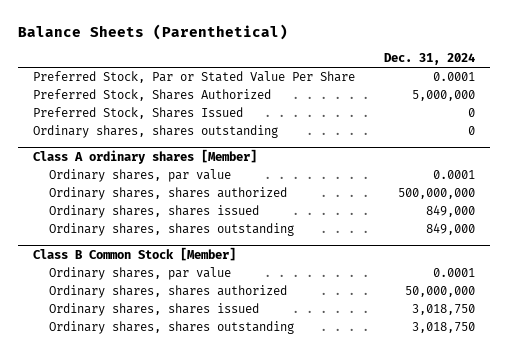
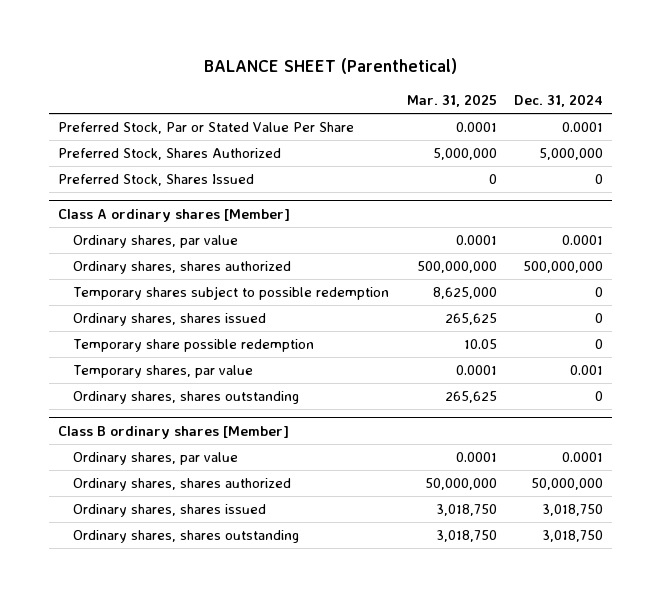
- Balance Sheets (Parenthetical)
+ BALANCE SHEET (Parenthetical)
- | Dec. 31, 2024
+ | Mar. 31, 2025 | Dec. 31, 2024
- Ordinary shares, shares outstanding | 0
@ Class A ordinary shares [Member]
- Ordinary shares, shares issued | 849,000
- Ordinary shares, shares outstanding | 849,000
- Class B Common Stock [Member]
@ Class A ordinary shares [Member]
+ Temporary shares subject to possible redemption | 8,625,000 | 0
+ Ordinary shares, shares issued | 265,625 | 0
+ Temporary share possible redemption | 10.05 | 0
+ Temporary shares, par value | 0.0001 | 0.001
+ Ordinary shares, shares outstanding | 265,625 | 0
+ Class B ordinary shares [Member]

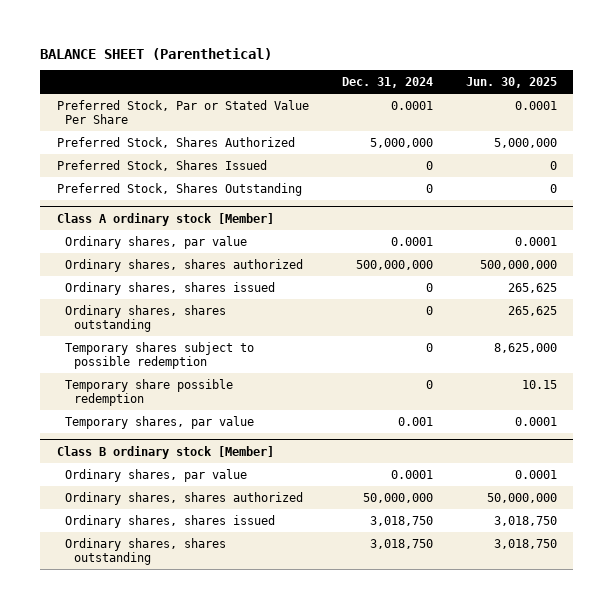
- | Mar. 31, 2025 | Dec. 31, 2024
+ | Dec. 31, 2024 | Jun. 30, 2025
- Class A ordinary shares [Member]
+ Preferred Stock, Shares Outstanding | 0 | 0
+ Class A ordinary stock [Member]
- Temporary shares subject to possible redemption | 8,625,000 | 0
+ Ordinary shares, shares outstanding | 0 | 265,625
+ Temporary shares subject to possible redemption | 0 | 8,625,000
- Ordinary shares, shares outstanding | 265,625 | 0
- Class B ordinary shares [Member]
+ Class B ordinary stock [Member]

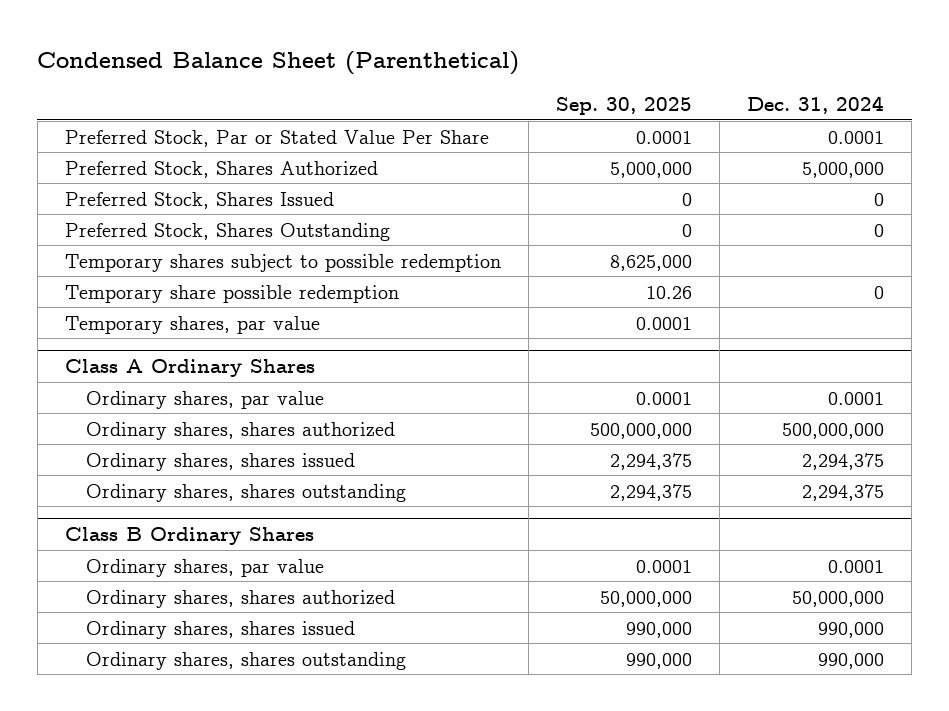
- BALANCE SHEET (Parenthetical)
+ Condensed Balance Sheet (Parenthetical)
- | Dec. 31, 2024 | Jun. 30, 2025
+ | Sep. 30, 2025 | Dec. 31, 2024
- Class A ordinary stock [Member]
+ Temporary shares subject to possible redemption | 8,625,000 |
+ Temporary share possible redemption | 10.26 | 0
+ Temporary shares, par value | 0.0001 |
+ Class A Ordinary Shares
- Ordinary shares, shares issued | 0 | 265,625
- Ordinary shares, shares outstanding | 0 | 265,625
- Temporary shares subject to possible redemption | 0 | 8,625,000
- Temporary share possible redemption | 0 | 10.15
- Temporary shares, par value | 0.001 | 0.0001
- Class B ordinary stock [Member]
+ Ordinary shares, shares issued | 2,294,375 | 2,294,375
+ Ordinary shares, shares outstanding | 2,294,375 | 2,294,375
+ Class B Ordinary Shares
- Ordinary shares, shares issued | 3,018,750 | 3,018,750
- Ordinary shares, shares outstanding | 3,018,750 | 3,018,750
+ Ordinary shares, shares issued | 990,000 | 990,000
+ Ordinary shares, shares outstanding | 990,000 | 990,000

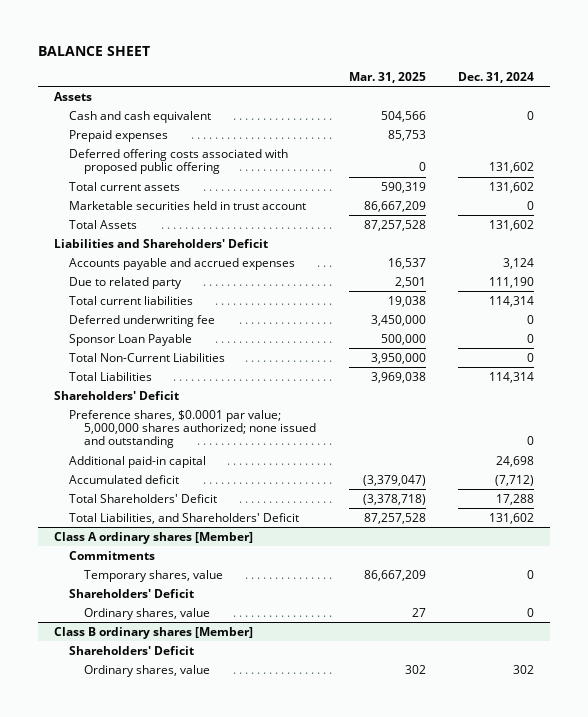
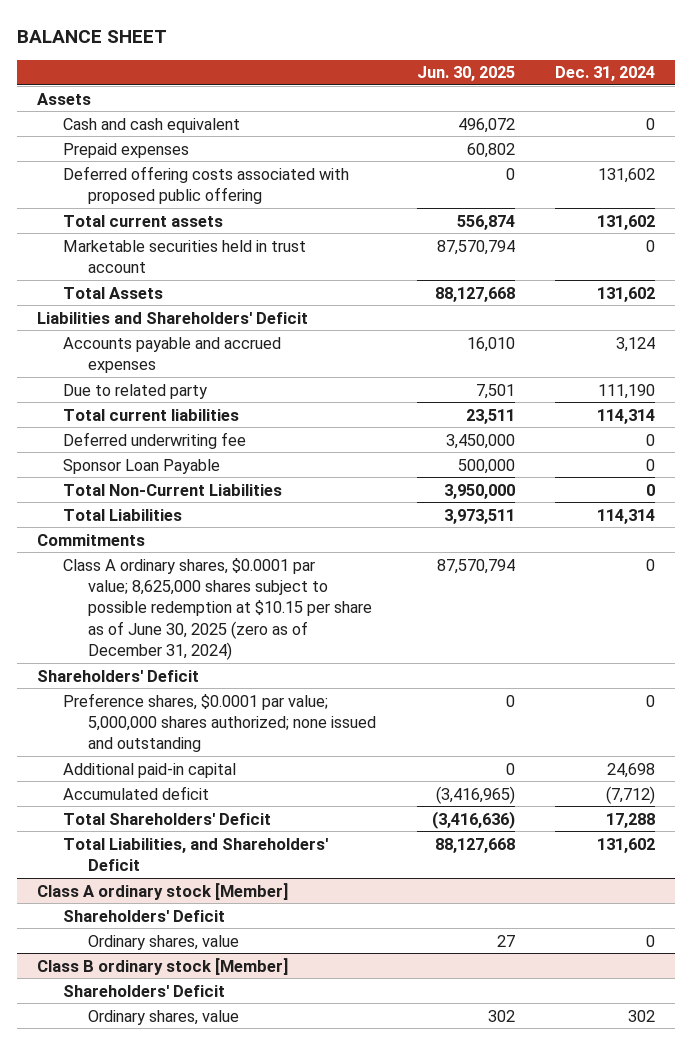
- | Mar. 31, 2025 | Dec. 31, 2024
+ | Jun. 30, 2025 | Dec. 31, 2024
+ Commitments
+ Class A ordinary shares, $0.0001 par value; 8,625,000 shares subject to possible redemption at $10.15 per share as of June 30, 2025 (zero as of December 31, 2024) | 87,570,794 | 0
- Class A ordinary shares [Member]
- Commitments
- Temporary shares, value | 86,667,209 | 0
+ Class A ordinary stock [Member]
- Class B ordinary shares [Member]
+ Class B ordinary stock [Member]

